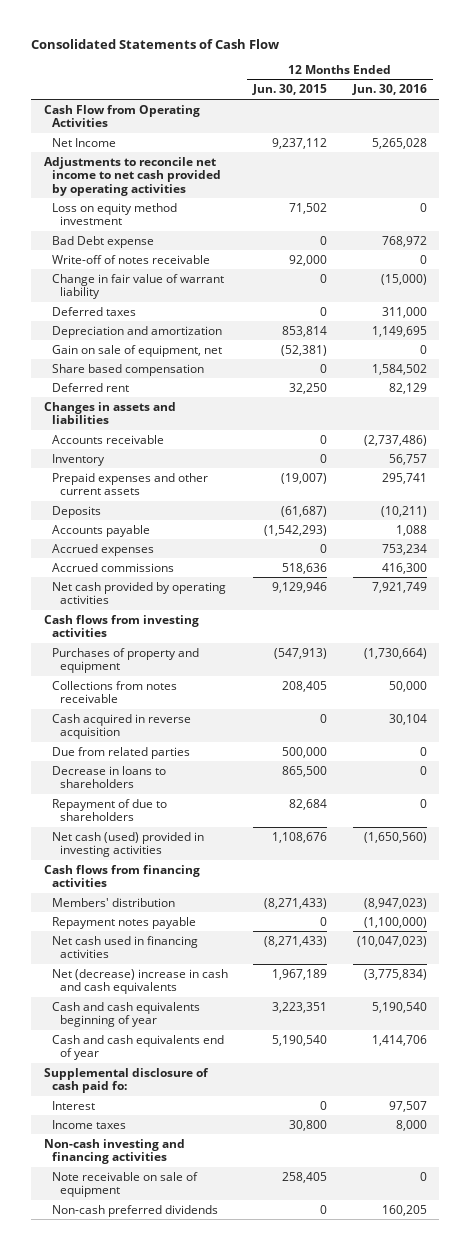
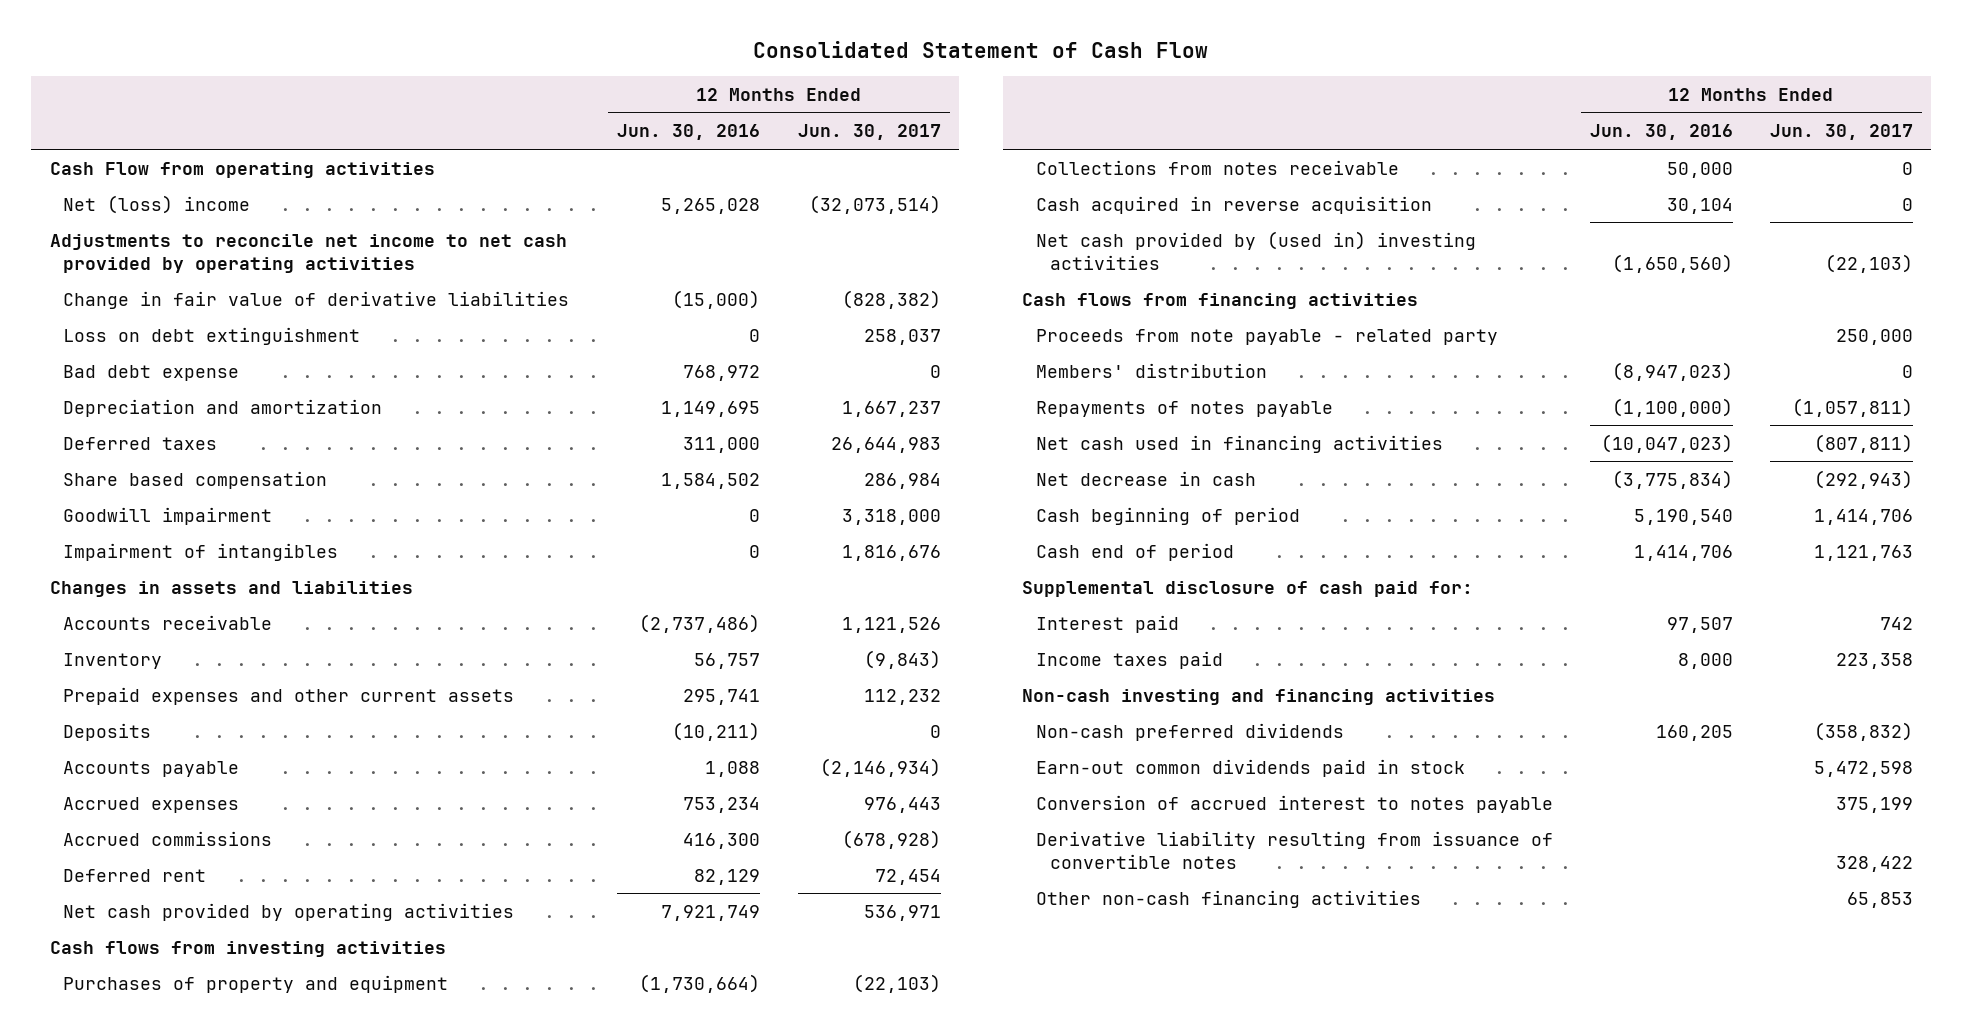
- Consolidated Statements of Cash Flow
+ Consolidated Statement of Cash Flow
- | 12 Months Ended Jun. 30, 2015 | 12 Months Ended Jun. 30, 2016
+ | 12 Months Ended Jun. 30, 2016 | 12 Months Ended Jun. 30, 2017
- Cash Flow from Operating Activities
- Net Income | 9,237,112 | 5,265,028
+ Cash Flow from operating activities
+ Net (loss) income | 5,265,028 | (32,073,514)
- Loss on equity method investment | 71,502 | 0
- Bad Debt expense | 0 | 768,972
- Write-off of notes receivable | 92,000 | 0
- Change in fair value of warrant liability | 0 | (15,000)
+ Change in fair value of derivative liabilities | (15,000) | (828,382)
+ Loss on debt extinguishment | 0 | 258,037
+ Bad debt expense | 768,972 | 0
- Gain on sale of equipment, net | (52,381) | 0
moved down: Deferred taxes | 311,000 | 26,644,983
+ Goodwill impairment | 0 | 3,318,000
+ Impairment of intangibles | 0 | 1,816,676
moved down: Deferred rent | 82,129 | 72,454
- Due from related parties | 500,000 | 0
- Decrease in loans to shareholders | 865,500 | 0
- Repayment of due to shareholders | 82,684 | 0
- Net cash (used) provided in investing activities | 1,108,676 | (1,650,560)
+ Net cash provided by (used in) investing activities | (1,650,560) | (22,103)
+ Proceeds from note payable - related party | | 250,000
- Repayment notes payable | 0 | (1,100,000)
+ Repayments of notes payable | (1,100,000) | (1,057,811)
- Net (decrease) increase in cash and cash equivalents | 1,967,189 | (3,775,834)
- Cash and cash equivalents beginning of year | 3,223,351 | 5,190,540
- Cash and cash equivalents end of year | 5,190,540 | 1,414,706
- Supplemental disclosure of cash paid fo:
- Interest | 0 | 97,507
- Income taxes | 30,800 | 8,000
+ Net decrease in cash | (3,775,834) | (292,943)
+ Cash beginning of period | 5,190,540 | 1,414,706
+ Cash end of period | 1,414,706 | 1,121,763
+ Supplemental disclosure of cash paid for:
+ Interest paid | 97,507 | 742
+ Income taxes paid | 8,000 | 223,358
- Note receivable on sale of equipment | 258,405 | 0
+ Earn-out common dividends paid in stock | | 5,472,598
+ Conversion of accrued interest to notes payable | | 375,199
+ Derivative liability resulting from issuance of convertible notes | | 328,422
+ Other non-cash financing activities | | 65,853

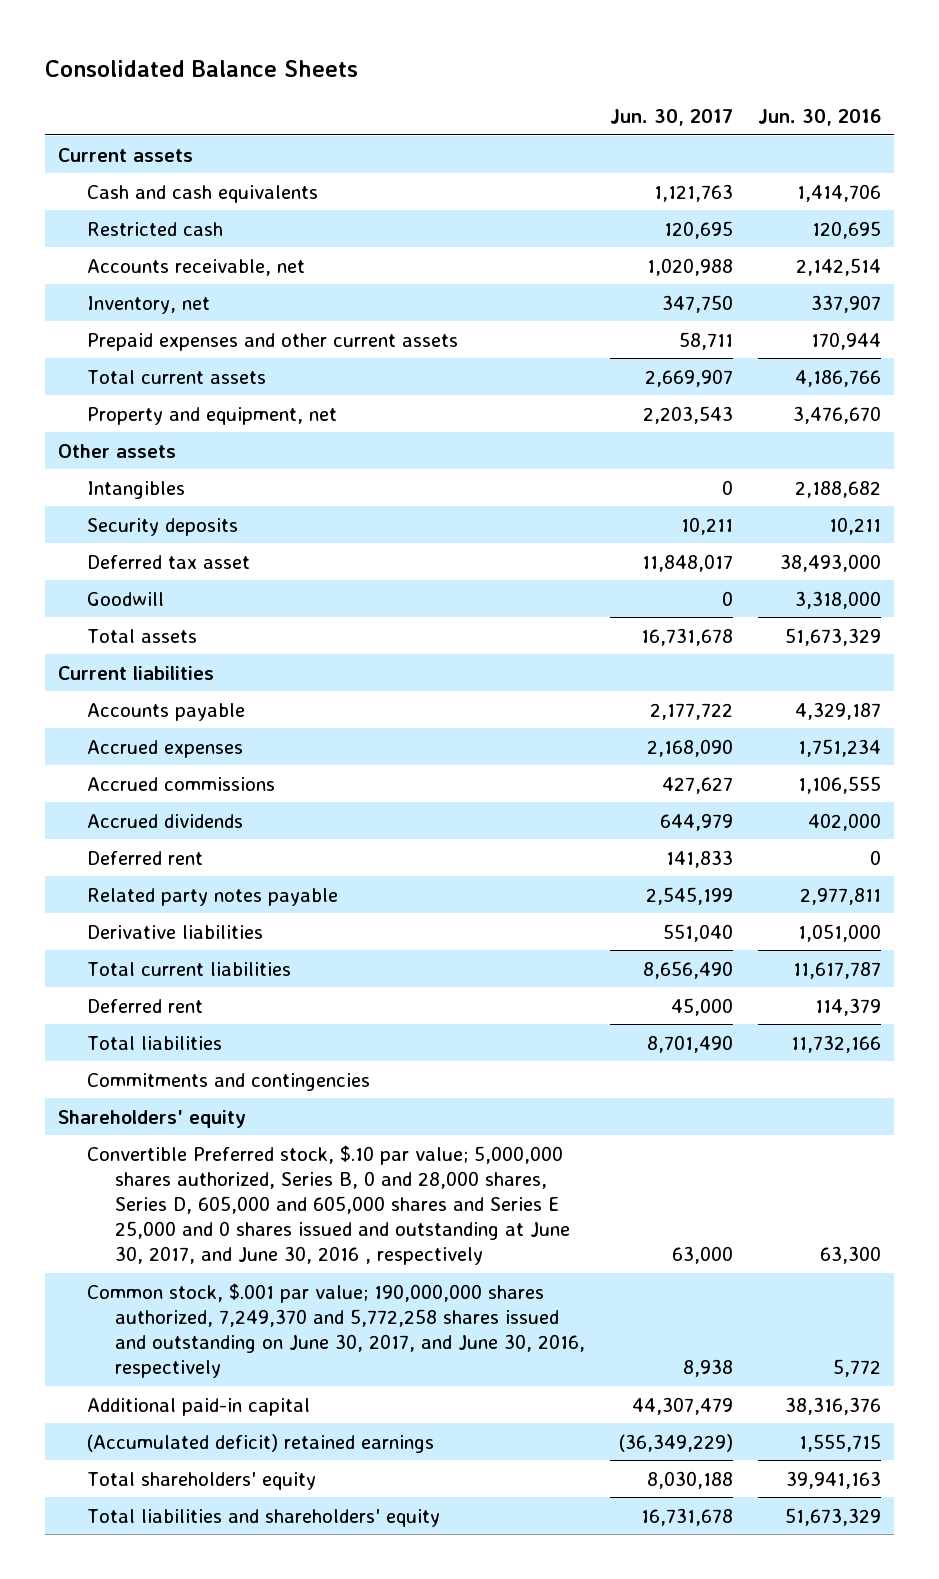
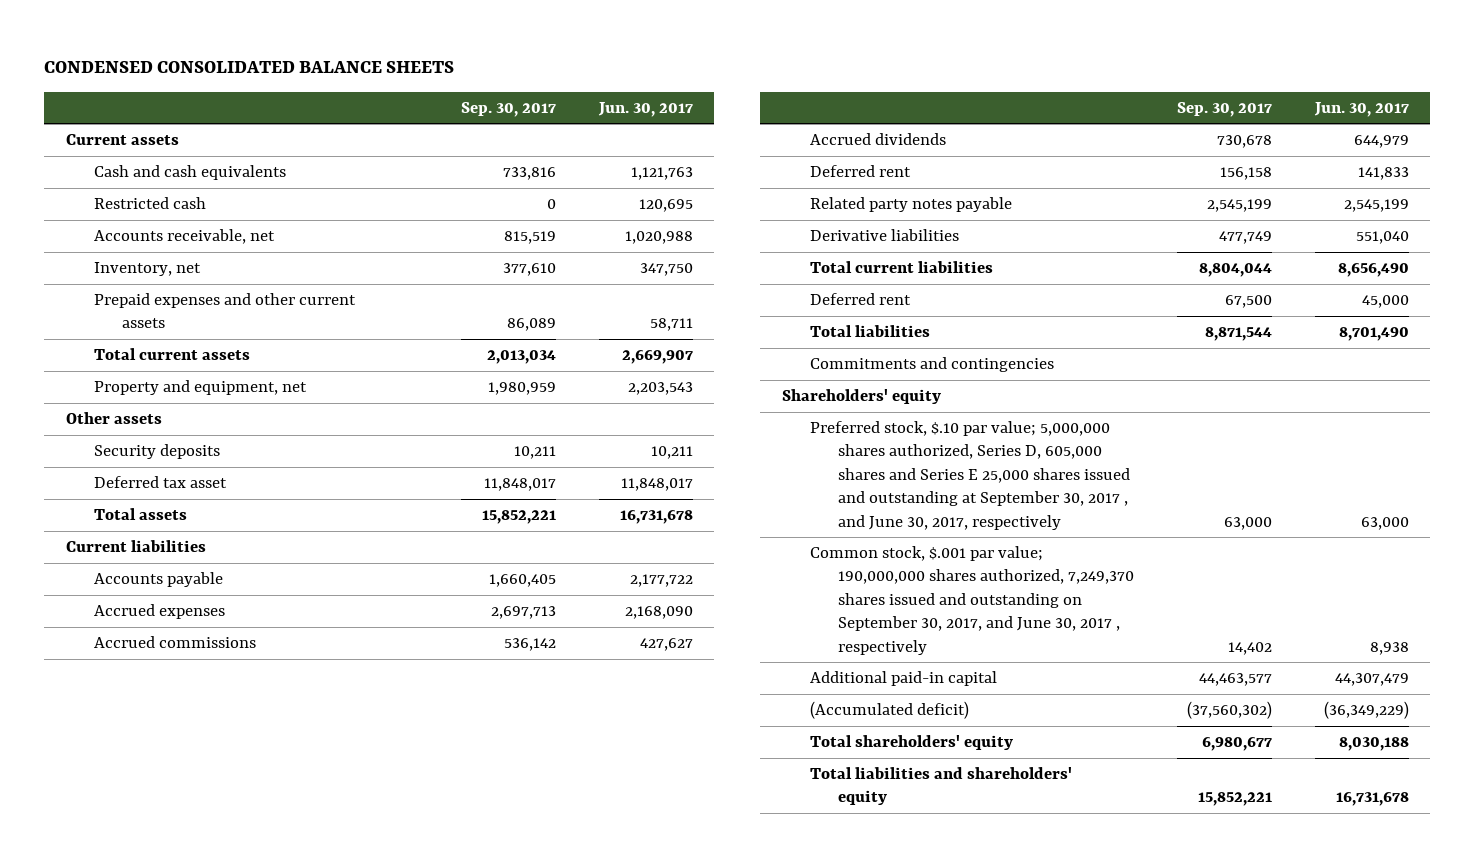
- Consolidated Balance Sheets
+ CONDENSED CONSOLIDATED BALANCE SHEETS
- | Jun. 30, 2017 | Jun. 30, 2016
+ | Sep. 30, 2017 | Jun. 30, 2017
- Intangibles | 0 | 2,188,682
- Goodwill | 0 | 3,318,000
- Convertible Preferred stock, $.10 par value; 5,000,000 shares authorized, Series B, 0 and 28,000 shares, Series D, 605,000 and 605,000 shares and Series E 25,000 and 0 shares issued and outstanding at June 30, 2017, and June 30, 2016 , respectively | 63,000 | 63,300
- Common stock, $.001 par value; 190,000,000 shares authorized, 7,249,370 and 5,772,258 shares issued and outstanding on June 30, 2017, and June 30, 2016, respectively | 8,938 | 5,772
+ Preferred stock, $.10 par value; 5,000,000 shares authorized, Series D, 605,000 shares and Series E 25,000 shares issued and outstanding at September 30, 2017 , and June 30, 2017, respectively | 63,000 | 63,000
+ Common stock, $.001 par value; 190,000,000 shares authorized, 7,249,370 shares issued and outstanding on September 30, 2017, and June 30, 2017 , respectively | 14,402 | 8,938
- (Accumulated deficit) retained earnings | (36,349,229) | 1,555,715
+ (Accumulated deficit) | (37,560,302) | (36,349,229)

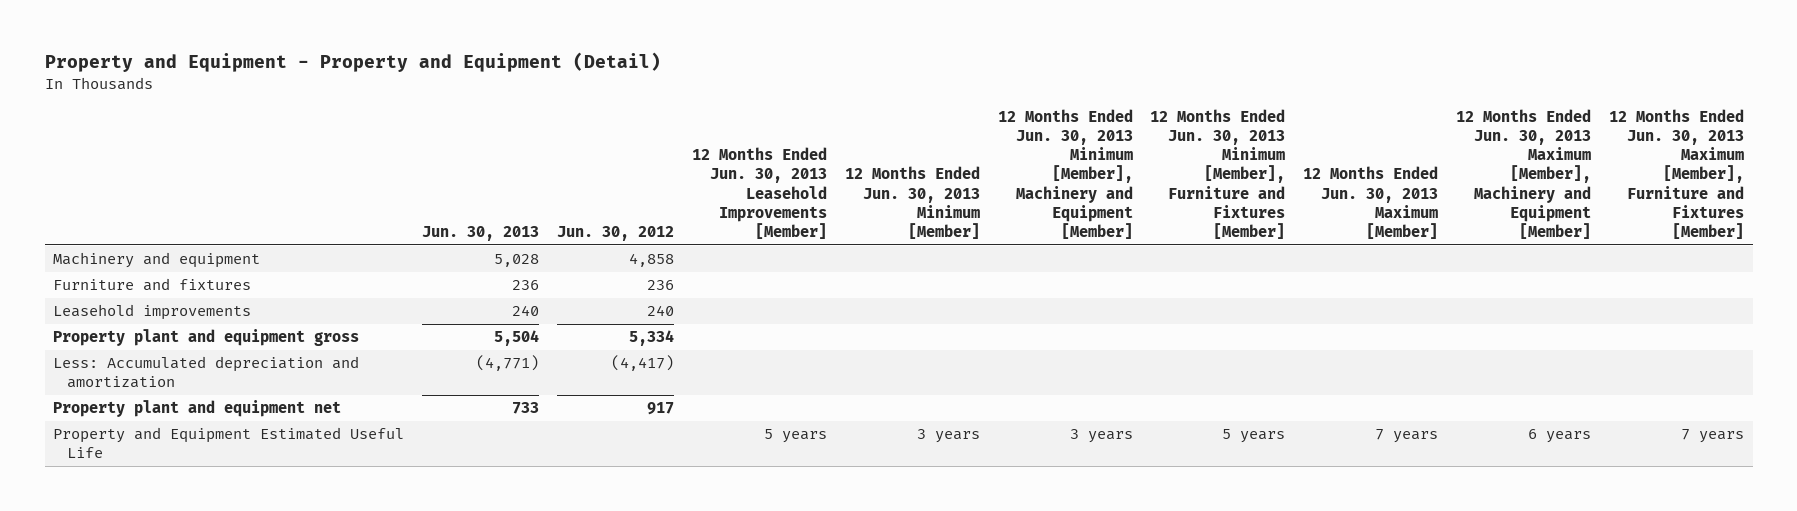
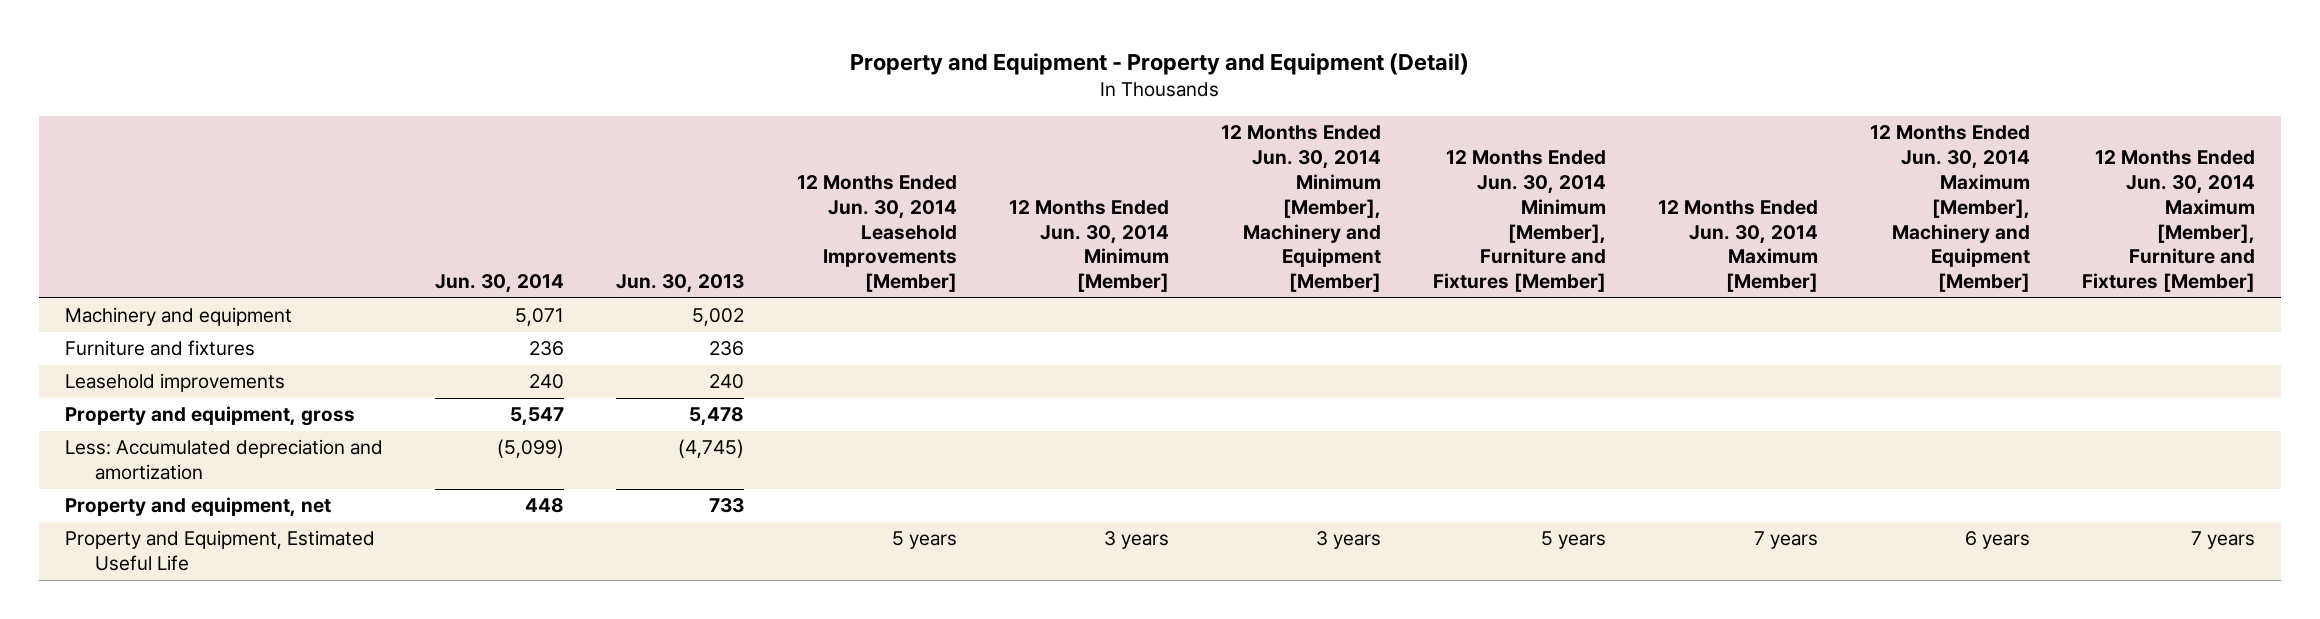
- | Jun. 30, 2013 | Jun. 30, 2012 | 12 Months Ended Jun. 30, 2013 Leasehold Improvements [Member] | 12 Months Ended Jun. 30, 2013 Minimum [Member] | 12 Months Ended Jun. 30, 2013 Minimum [Member], Machinery and Equipment [Member] | 12 Months Ended Jun. 30, 2013 Minimum [Member], Furniture and Fixtures [Member] | 12 Months Ended Jun. 30, 2013 Maximum [Member] | 12 Months Ended Jun. 30, 2013 Maximum [Member], Machinery and Equipment [Member] | 12 Months Ended Jun. 30, 2013 Maximum [Member], Furniture and Fixtures [Member]
+ | Jun. 30, 2014 | Jun. 30, 2013 | 12 Months Ended Jun. 30, 2014 Leasehold Improvements [Member] | 12 Months Ended Jun. 30, 2014 Minimum [Member] | 12 Months Ended Jun. 30, 2014 Minimum [Member], Machinery and Equipment [Member] | 12 Months Ended Jun. 30, 2014 Minimum [Member], Furniture and Fixtures [Member] | 12 Months Ended Jun. 30, 2014 Maximum [Member] | 12 Months Ended Jun. 30, 2014 Maximum [Member], Machinery and Equipment [Member] | 12 Months Ended Jun. 30, 2014 Maximum [Member], Furniture and Fixtures [Member]
- Machinery and equipment | 5,028 | 4,858 | | | | | | |
+ Machinery and equipment | 5,071 | 5,002 | | | | | | |
- Property plant and equipment gross | 5,504 | 5,334 | | | | | | |
- Less: Accumulated depreciation and amortization | (4,771) | (4,417) | | | | | | |
- Property plant and equipment net | 733 | 917 | | | | | | |
- Property and Equipment Estimated Useful Life | | | 5 years | 3 years | 3 years | 5 years | 7 years | 6 years | 7 years
+ Property and equipment, gross | 5,547 | 5,478 | | | | | | |
+ Less: Accumulated depreciation and amortization | (5,099) | (4,745) | | | | | | |
+ Property and equipment, net | 448 | 733 | | | | | | |
+ Property and Equipment, Estimated Useful Life | | | 5 years | 3 years | 3 years | 5 years | 7 years | 6 years | 7 years

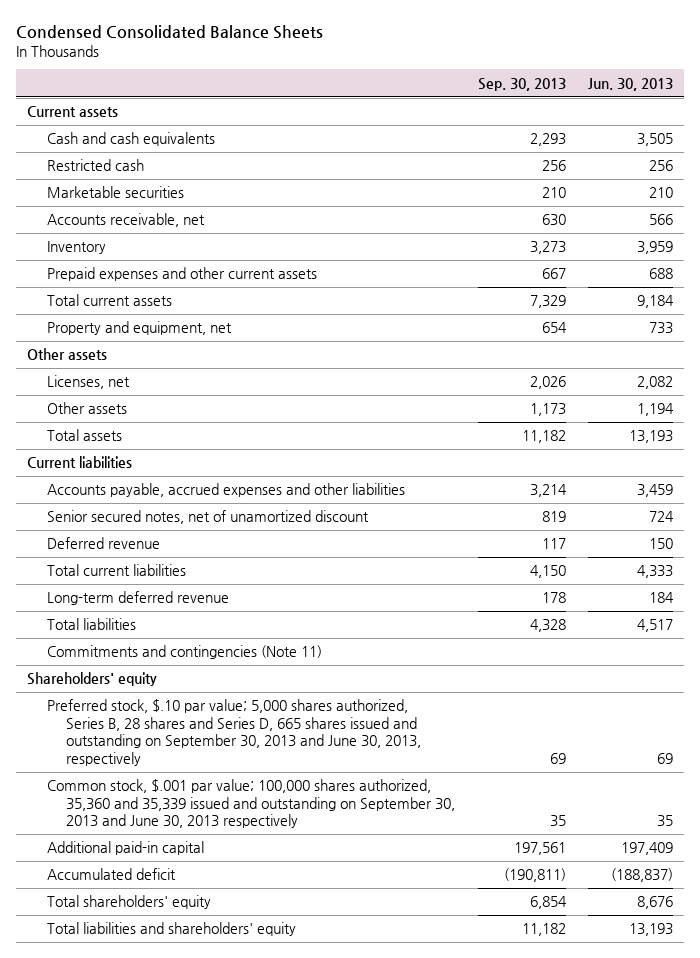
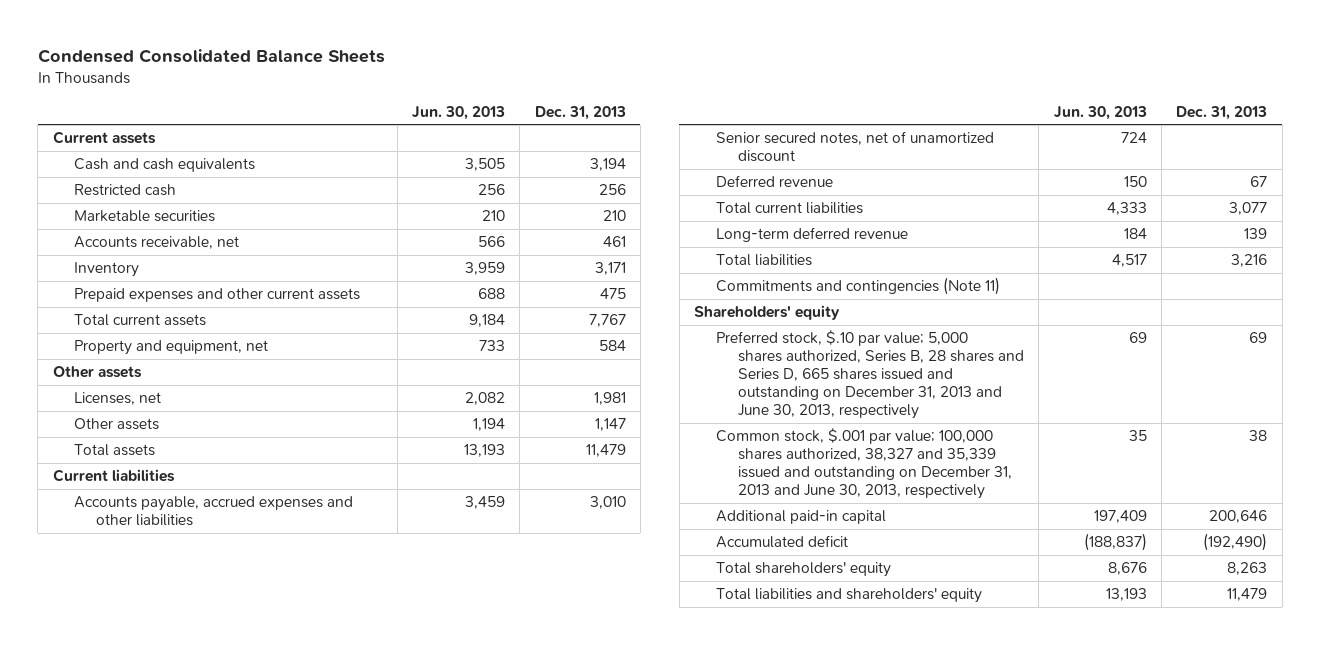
- | Sep. 30, 2013 | Jun. 30, 2013
+ | Jun. 30, 2013 | Dec. 31, 2013
- Preferred stock, $.10 par value; 5,000 shares authorized, Series B, 28 shares and Series D, 665 shares issued and outstanding on September 30, 2013 and June 30, 2013, respectively | 69 | 69
- Common stock, $.001 par value; 100,000 shares authorized, 35,360 and 35,339 issued and outstanding on September 30, 2013 and June 30, 2013 respectively | 35 | 35
+ Preferred stock, $.10 par value; 5,000 shares authorized, Series B, 28 shares and Series D, 665 shares issued and outstanding on December 31, 2013 and June 30, 2013, respectively | 69 | 69
+ Common stock, $.001 par value; 100,000 shares authorized, 38,327 and 35,339 issued and outstanding on December 31, 2013 and June 30, 2013, respectively | 35 | 38

